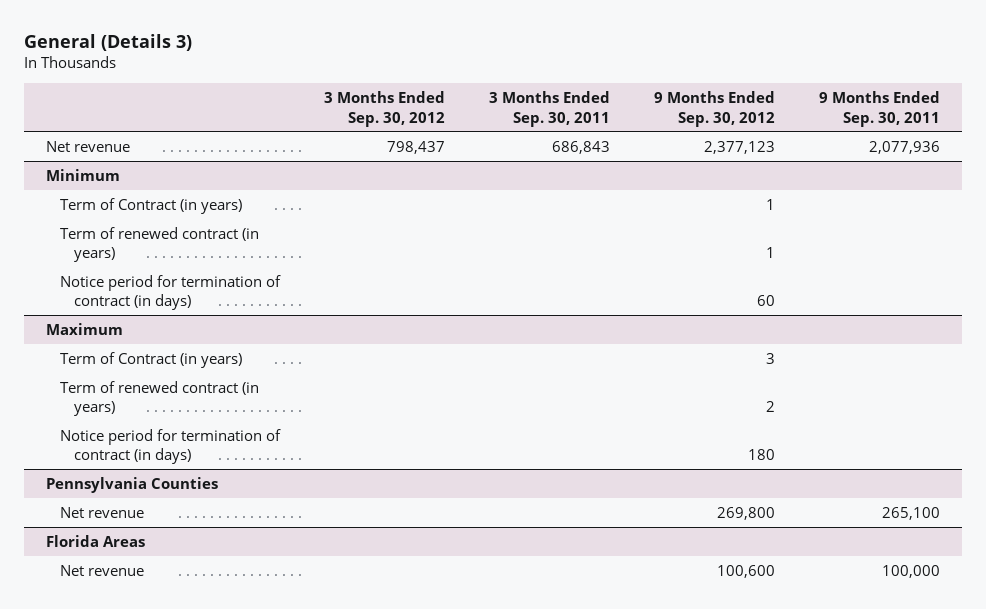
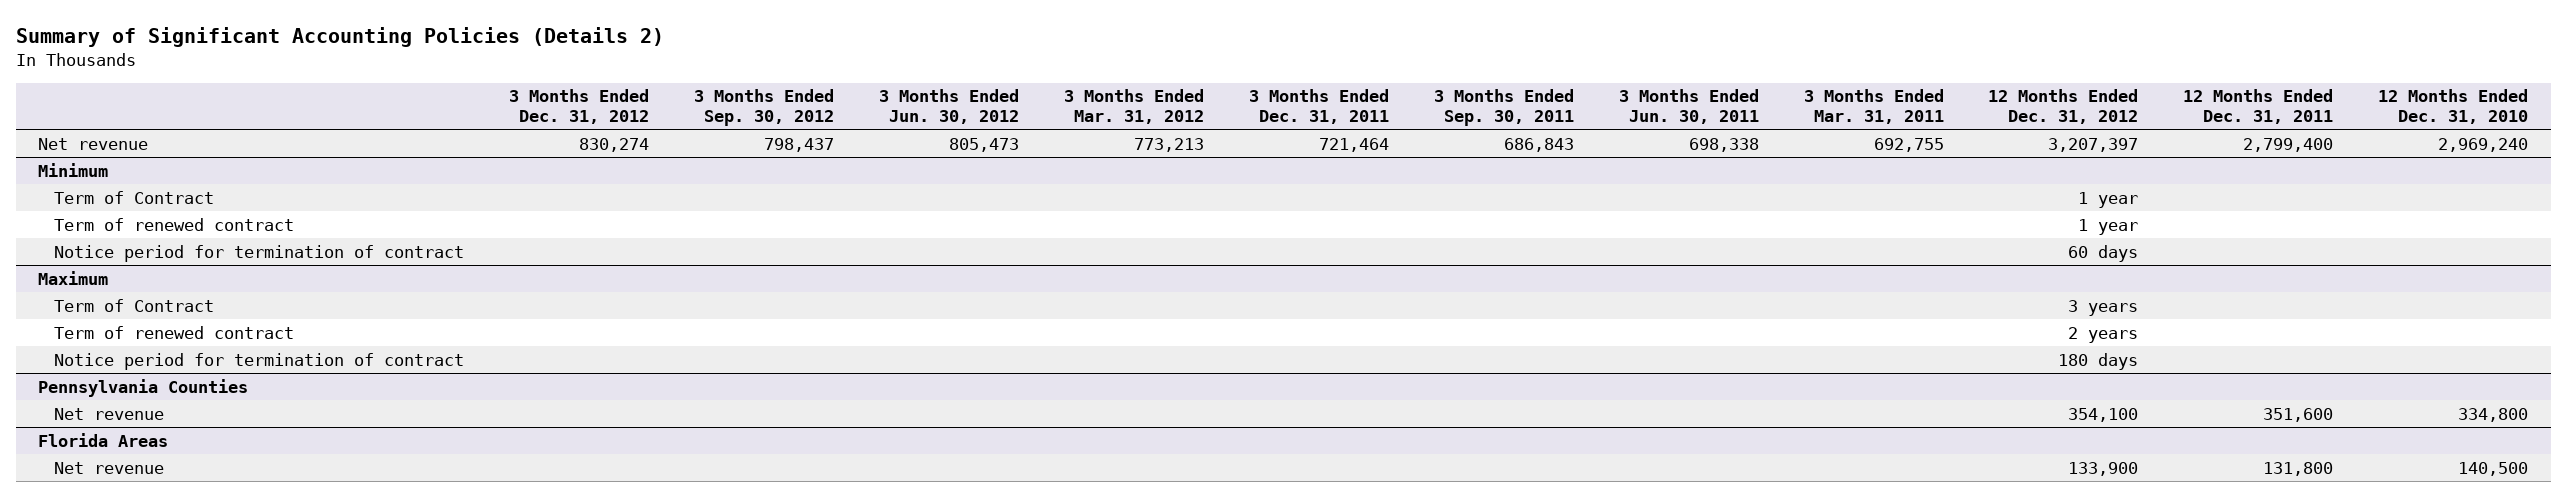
- General (Details 3)
+ Summary of Significant Accounting Policies (Details 2)
- | 3 Months Ended Sep. 30, 2012 | 3 Months Ended Sep. 30, 2011 | 9 Months Ended Sep. 30, 2012 | 9 Months Ended Sep. 30, 2011
+ | 3 Months Ended Dec. 31, 2012 | 3 Months Ended Sep. 30, 2012 | 3 Months Ended Jun. 30, 2012 | 3 Months Ended Mar. 31, 2012 | 3 Months Ended Dec. 31, 2011 | 3 Months Ended Sep. 30, 2011 | 3 Months Ended Jun. 30, 2011 | 3 Months Ended Mar. 31, 2011 | 12 Months Ended Dec. 31, 2012 | 12 Months Ended Dec. 31, 2011 | 12 Months Ended Dec. 31, 2010
@ Minimum
- Term of Contract (in years) | | | 1 |
- Term of renewed contract (in years) | | | 1 |
- Notice period for termination of contract (in days) | | | 60 |
+ Term of Contract | | | | | | | | | 1 year | |
+ Term of renewed contract | | | | | | | | | 1 year | |
+ Notice period for termination of contract | | | | | | | | | 60 days | |
@ Maximum
- Term of Contract (in years) | | | 3 |
- Term of renewed contract (in years) | | | 2 |
- Notice period for termination of contract (in days) | | | 180 |
+ Term of Contract | | | | | | | | | 3 years | |
+ Term of renewed contract | | | | | | | | | 2 years | |
+ Notice period for termination of contract | | | | | | | | | 180 days | |

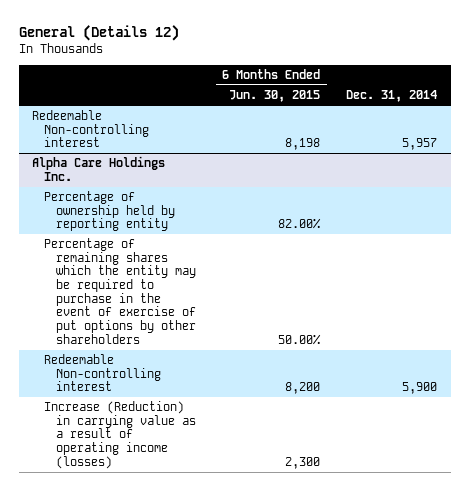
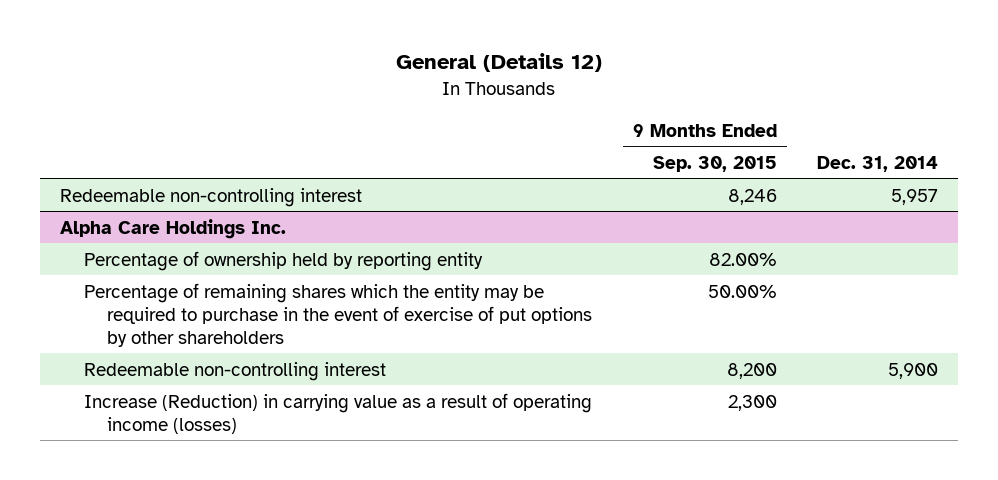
- | 6 Months Ended Jun. 30, 2015 | Dec. 31, 2014
+ | 9 Months Ended Sep. 30, 2015 | Dec. 31, 2014
- Redeemable Non-controlling interest | 8,198 | 5,957
+ Redeemable non-controlling interest | 8,246 | 5,957
@ Alpha Care Holdings Inc.
- Redeemable Non-controlling interest | 8,200 | 5,900
+ Redeemable non-controlling interest | 8,200 | 5,900

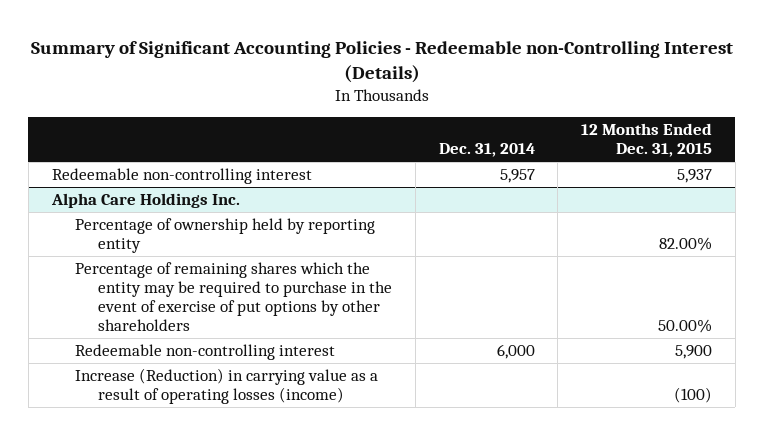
- General (Details 12)
+ Summary of Significant Accounting Policies - Redeemable non-Controlling Interest (Details)
- | 9 Months Ended Sep. 30, 2015 | Dec. 31, 2014
+ | Dec. 31, 2014 | 12 Months Ended Dec. 31, 2015
@ Alpha Care Holdings Inc.
- Redeemable non-controlling interest | 8,200 | 5,900
- Increase (Reduction) in carrying value as a result of operating income (losses) | 2,300 |
+ Redeemable non-controlling interest | 6,000 | 5,900
+ Increase (Reduction) in carrying value as a result of operating losses (income) | | (100)

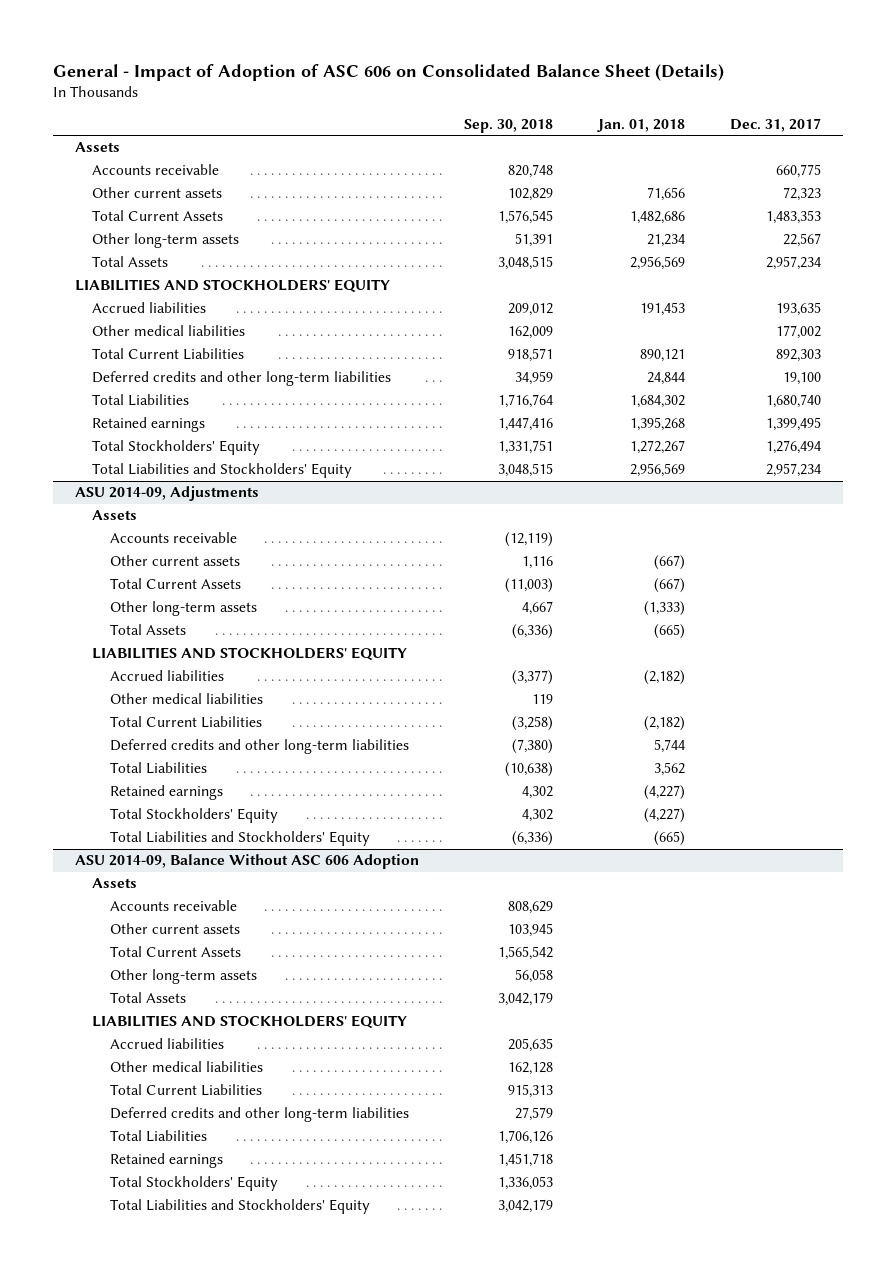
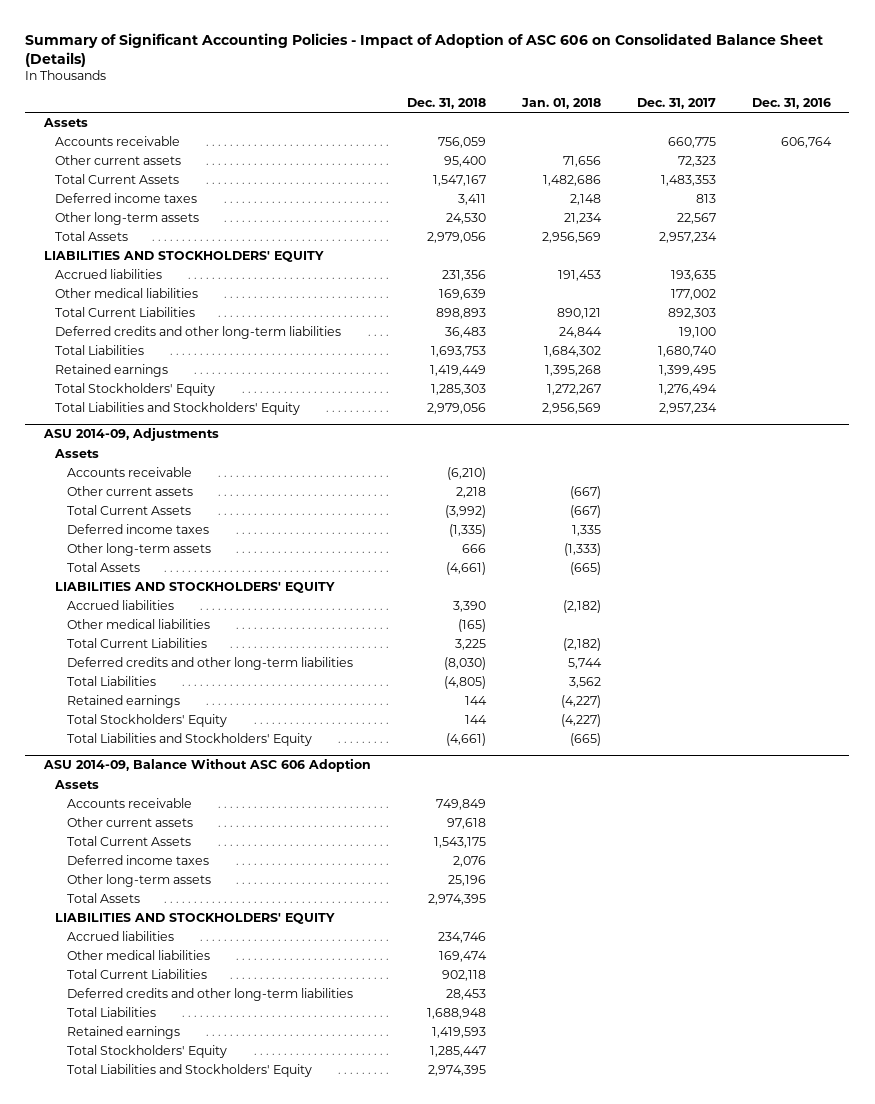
- General - Impact of Adoption of ASC 606 on Consolidated Balance Sheet (Details)
+ Summary of Significant Accounting Policies - Impact of Adoption of ASC 606 on Consolidated Balance Sheet (Details)
- | Sep. 30, 2018 | Jan. 01, 2018 | Dec. 31, 2017
+ | Dec. 31, 2018 | Jan. 01, 2018 | Dec. 31, 2017 | Dec. 31, 2016
+ Deferred income taxes | 3,411 | 2,148 | 813 |
@ ASU 2014-09, Adjustments
+ Deferred income taxes | (1,335) | 1,335 | |
@ ASU 2014-09, Balance Without ASC 606 Adoption
+ Deferred income taxes | 2,076 | | |

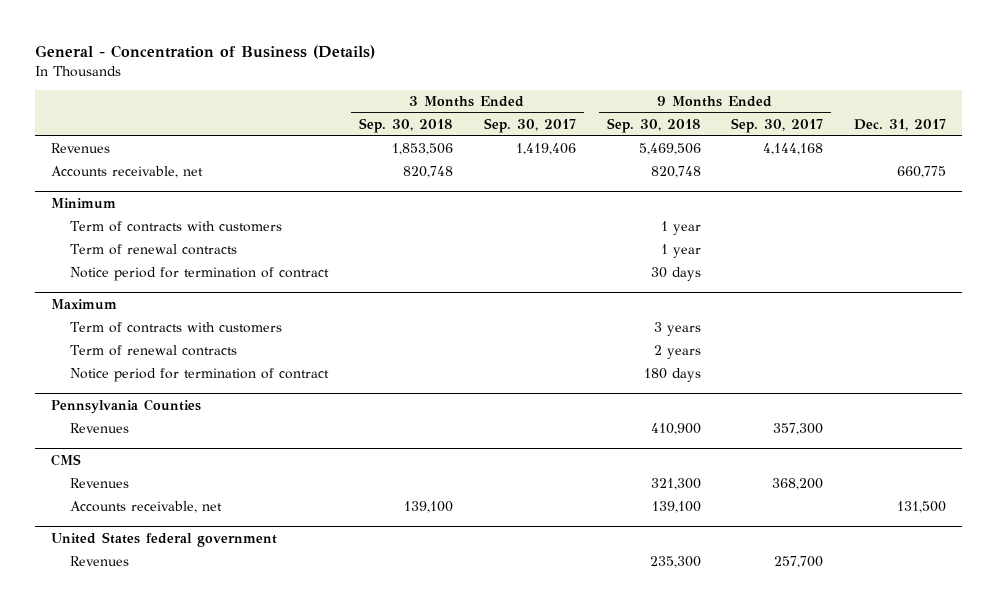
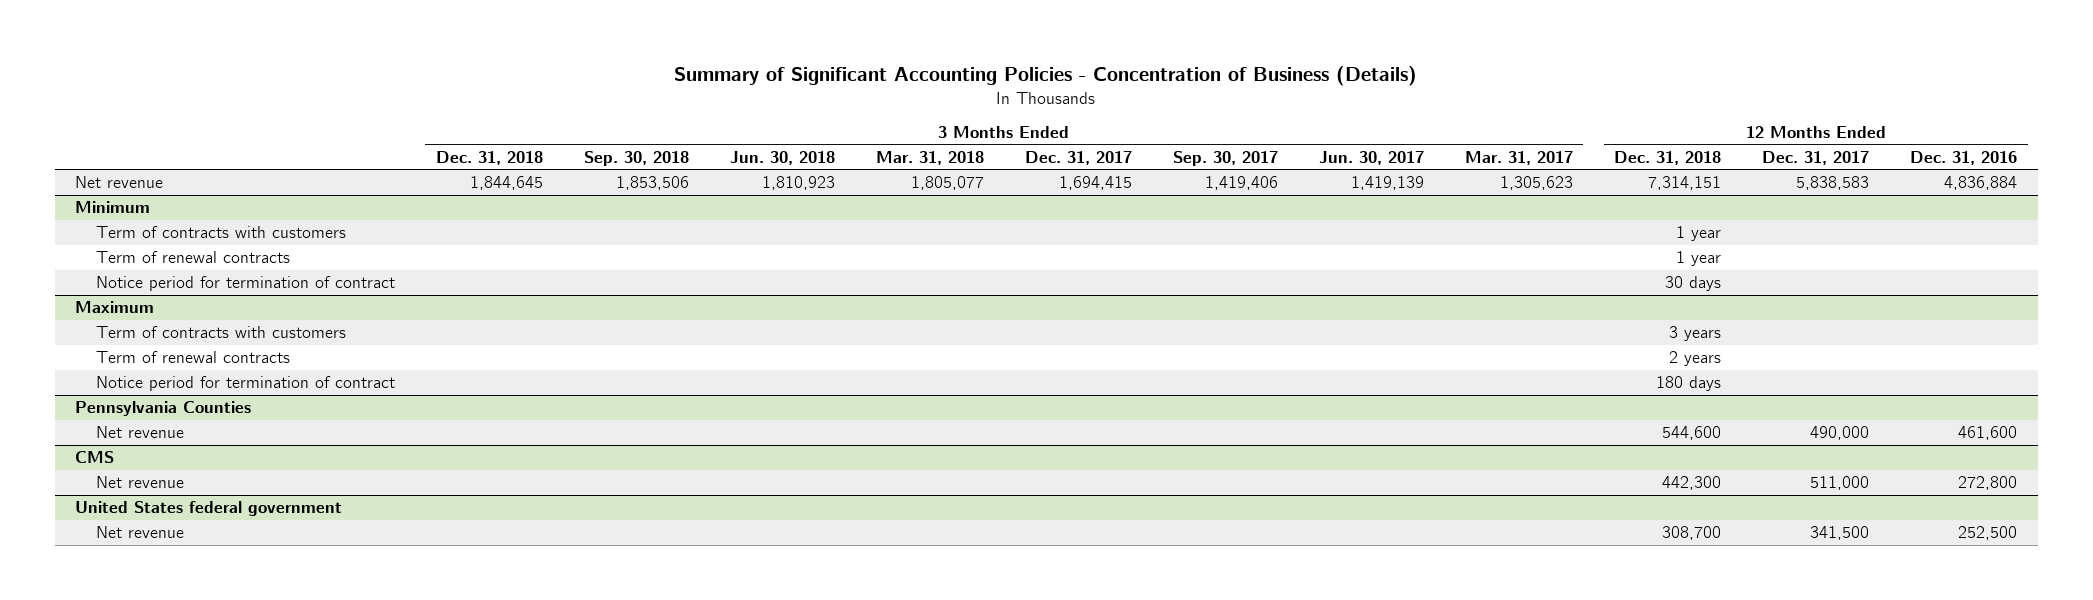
- General - Concentration of Business (Details)
+ Summary of Significant Accounting Policies - Concentration of Business (Details)
- | 3 Months Ended Sep. 30, 2018 | 3 Months Ended Sep. 30, 2017 | 9 Months Ended Sep. 30, 2018 | 9 Months Ended Sep. 30, 2017 | Dec. 31, 2017
+ | 3 Months Ended Dec. 31, 2018 | 3 Months Ended Sep. 30, 2018 | 3 Months Ended Jun. 30, 2018 | 3 Months Ended Mar. 31, 2018 | 3 Months Ended Dec. 31, 2017 | 3 Months Ended Sep. 30, 2017 | 3 Months Ended Jun. 30, 2017 | 3 Months Ended Mar. 31, 2017 | 12 Months Ended Dec. 31, 2018 | 12 Months Ended Dec. 31, 2017 | 12 Months Ended Dec. 31, 2016
- Revenues | 1,853,506 | 1,419,406 | 5,469,506 | 4,144,168 |
- Accounts receivable, net | 820,748 | | 820,748 | | 660,775
+ Net revenue | 1,844,645 | 1,853,506 | 1,810,923 | 1,805,077 | 1,694,415 | 1,419,406 | 1,419,139 | 1,305,623 | 7,314,151 | 5,838,583 | 4,836,884
@ Pennsylvania Counties
- Revenues | | | 410,900 | 357,300 |
+ Net revenue | | | | | | | | | 544,600 | 490,000 | 461,600
@ CMS
- Revenues | | | 321,300 | 368,200 |
- Accounts receivable, net | 139,100 | | 139,100 | | 131,500
+ Net revenue | | | | | | | | | 442,300 | 511,000 | 272,800
@ United States federal government
- Revenues | | | 235,300 | 257,700 |
+ Net revenue | | | | | | | | | 308,700 | 341,500 | 252,500

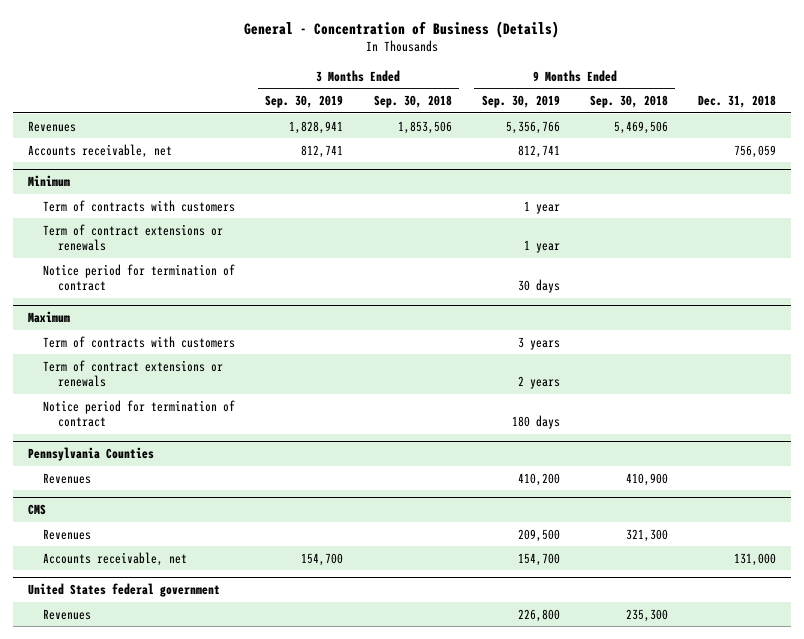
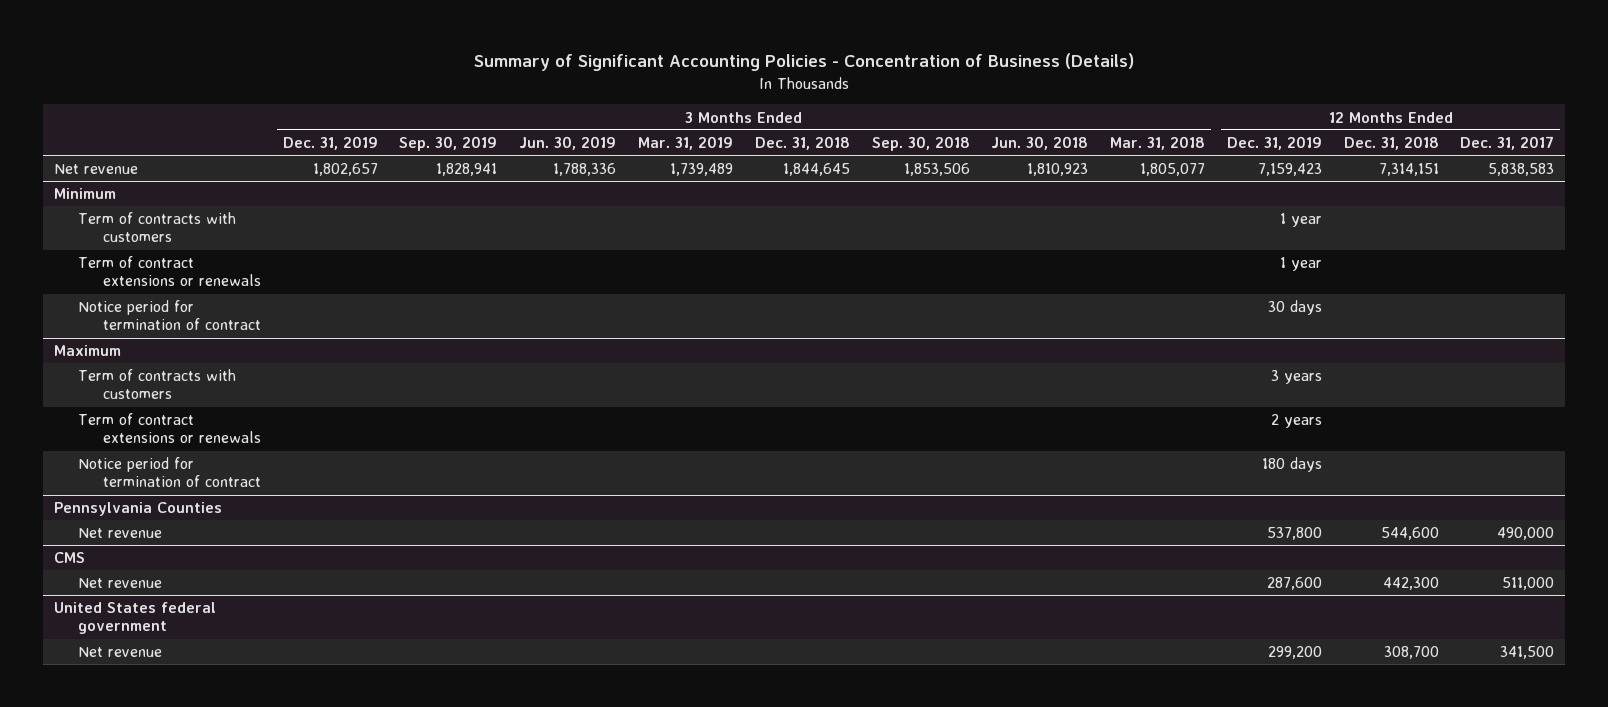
- General - Concentration of Business (Details)
+ Summary of Significant Accounting Policies - Concentration of Business (Details)
- | 3 Months Ended Sep. 30, 2019 | 3 Months Ended Sep. 30, 2018 | 9 Months Ended Sep. 30, 2019 | 9 Months Ended Sep. 30, 2018 | Dec. 31, 2018
+ | 3 Months Ended Dec. 31, 2019 | 3 Months Ended Sep. 30, 2019 | 3 Months Ended Jun. 30, 2019 | 3 Months Ended Mar. 31, 2019 | 3 Months Ended Dec. 31, 2018 | 3 Months Ended Sep. 30, 2018 | 3 Months Ended Jun. 30, 2018 | 3 Months Ended Mar. 31, 2018 | 12 Months Ended Dec. 31, 2019 | 12 Months Ended Dec. 31, 2018 | 12 Months Ended Dec. 31, 2017
- Revenues | 1,828,941 | 1,853,506 | 5,356,766 | 5,469,506 |
- Accounts receivable, net | 812,741 | | 812,741 | | 756,059
+ Net revenue | 1,802,657 | 1,828,941 | 1,788,336 | 1,739,489 | 1,844,645 | 1,853,506 | 1,810,923 | 1,805,077 | 7,159,423 | 7,314,151 | 5,838,583
@ Pennsylvania Counties
- Revenues | | | 410,200 | 410,900 |
+ Net revenue | | | | | | | | | 537,800 | 544,600 | 490,000
@ CMS
- Revenues | | | 209,500 | 321,300 |
- Accounts receivable, net | 154,700 | | 154,700 | | 131,000
+ Net revenue | | | | | | | | | 287,600 | 442,300 | 511,000
@ United States federal government
- Revenues | | | 226,800 | 235,300 |
+ Net revenue | | | | | | | | | 299,200 | 308,700 | 341,500

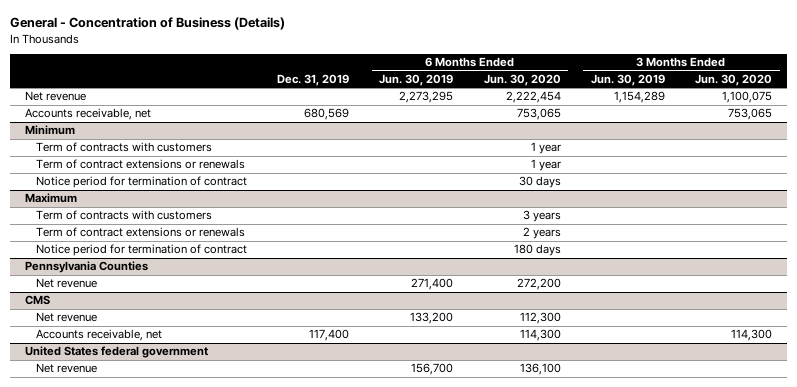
- Summary of Significant Accounting Policies - Concentration of Business (Details)
+ General - Concentration of Business (Details)
- | 3 Months Ended Dec. 31, 2019 | 3 Months Ended Sep. 30, 2019 | 3 Months Ended Jun. 30, 2019 | 3 Months Ended Mar. 31, 2019 | 3 Months Ended Dec. 31, 2018 | 3 Months Ended Sep. 30, 2018 | 3 Months Ended Jun. 30, 2018 | 3 Months Ended Mar. 31, 2018 | 12 Months Ended Dec. 31, 2019 | 12 Months Ended Dec. 31, 2018 | 12 Months Ended Dec. 31, 2017
+ | Dec. 31, 2019 | 6 Months Ended Jun. 30, 2019 | 6 Months Ended Jun. 30, 2020 | 3 Months Ended Jun. 30, 2019 | 3 Months Ended Jun. 30, 2020
- Net revenue | 1,802,657 | 1,828,941 | 1,788,336 | 1,739,489 | 1,844,645 | 1,853,506 | 1,810,923 | 1,805,077 | 7,159,423 | 7,314,151 | 5,838,583
+ Net revenue | | 2,273,295 | 2,222,454 | 1,154,289 | 1,100,075
+ Accounts receivable, net | 680,569 | | 753,065 | | 753,065
@ CMS
+ Accounts receivable, net | 117,400 | | 114,300 | | 114,300

